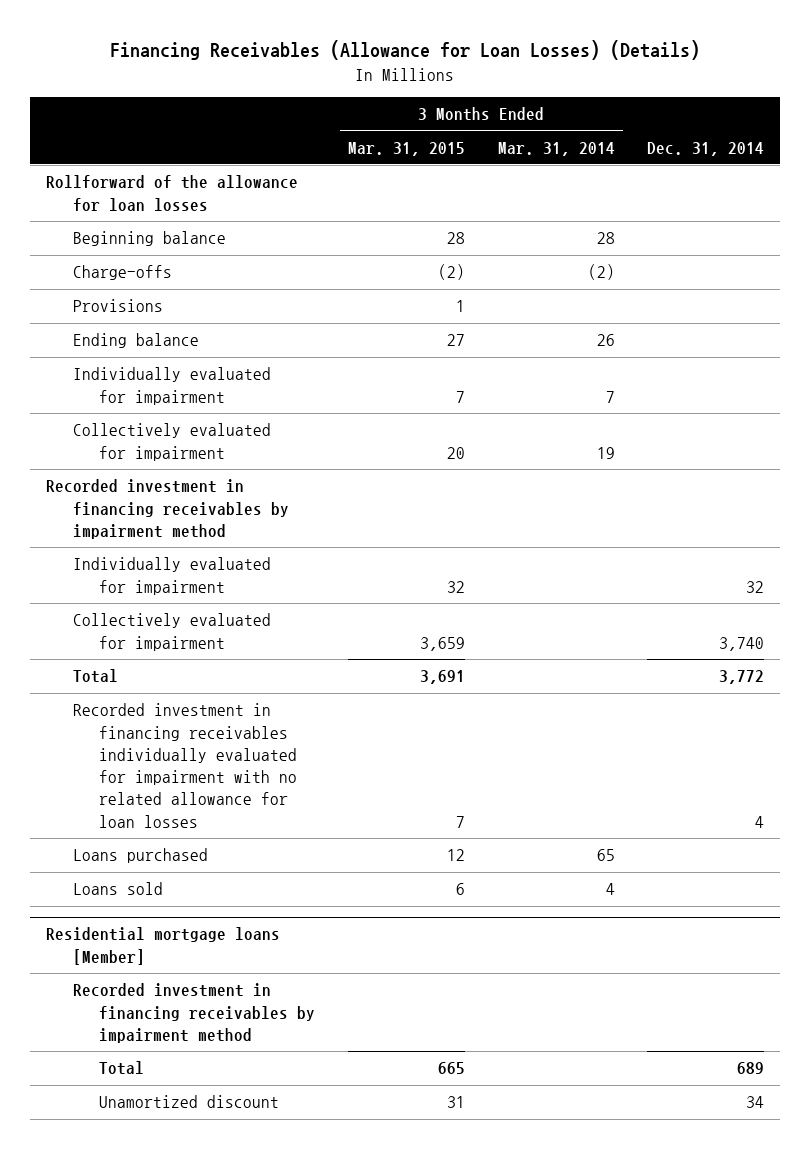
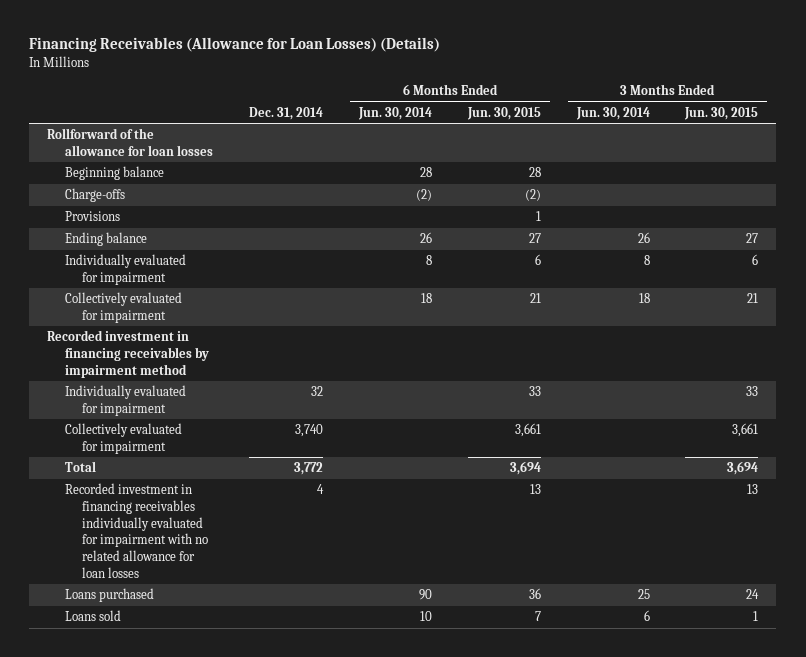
- | 3 Months Ended Mar. 31, 2015 | 3 Months Ended Mar. 31, 2014 | Dec. 31, 2014
+ | Dec. 31, 2014 | 6 Months Ended Jun. 30, 2014 | 6 Months Ended Jun. 30, 2015 | 3 Months Ended Jun. 30, 2014 | 3 Months Ended Jun. 30, 2015
- Residential mortgage loans [Member]
- Recorded investment in financing receivables by impairment method
- Total | 665 | | 689
- Unamortized discount | 31 | | 34

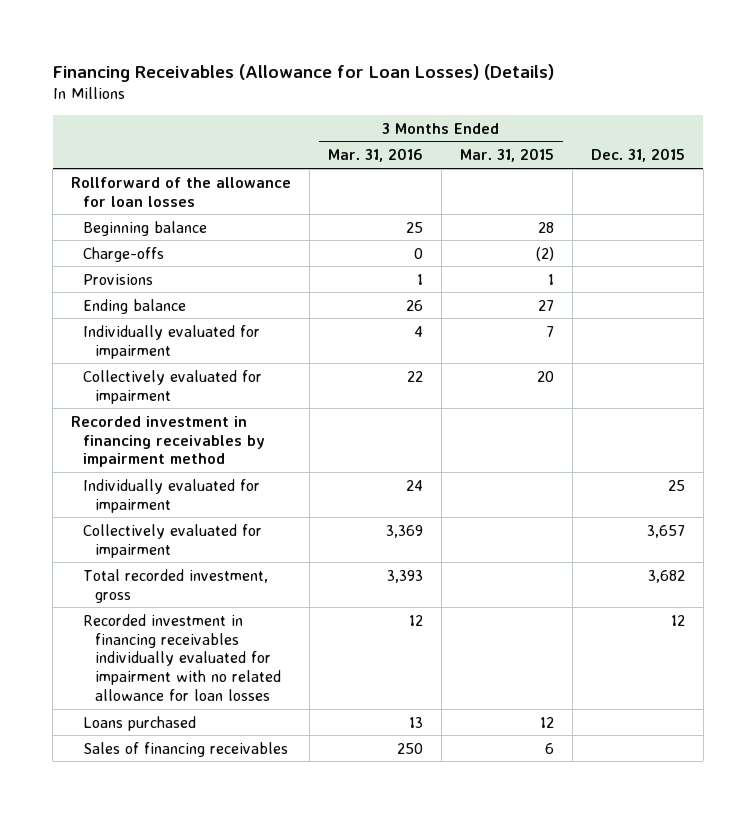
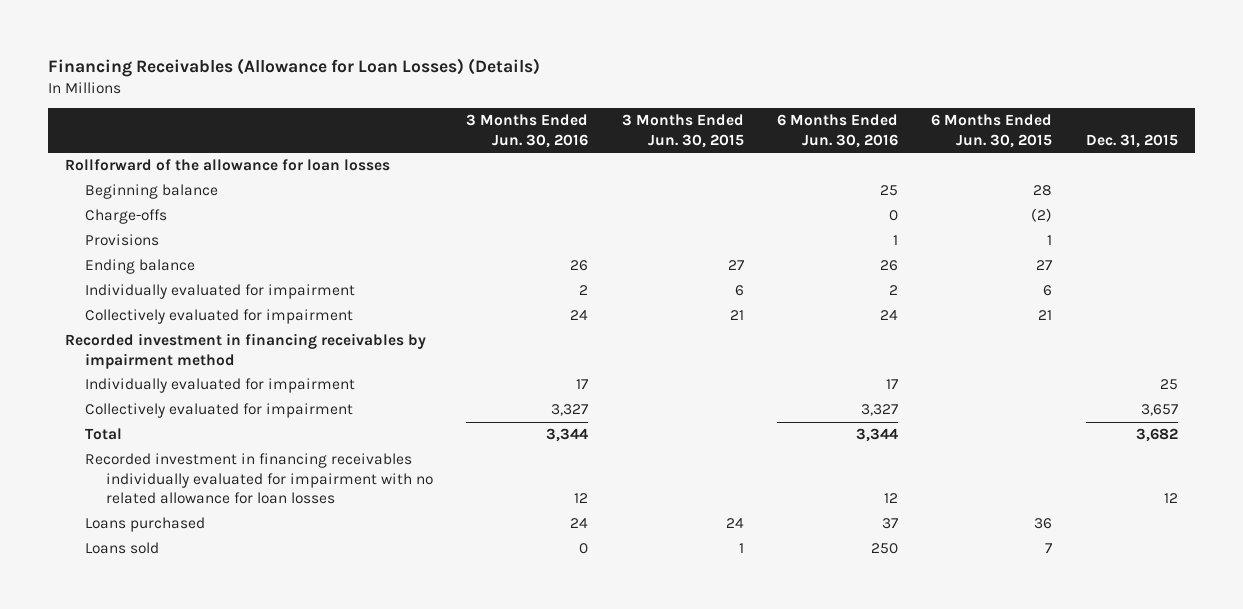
- | 3 Months Ended Mar. 31, 2016 | 3 Months Ended Mar. 31, 2015 | Dec. 31, 2015
+ | 3 Months Ended Jun. 30, 2016 | 3 Months Ended Jun. 30, 2015 | 6 Months Ended Jun. 30, 2016 | 6 Months Ended Jun. 30, 2015 | Dec. 31, 2015
- Total recorded investment, gross | 3,393 | | 3,682
+ Total | 3,344 | | 3,344 | | 3,682
- Sales of financing receivables | 250 | 6 |
+ Loans sold | 0 | 1 | 250 | 7 |

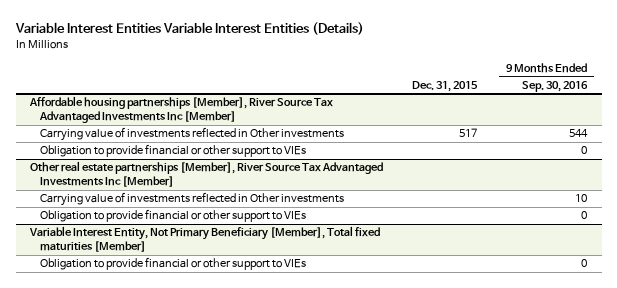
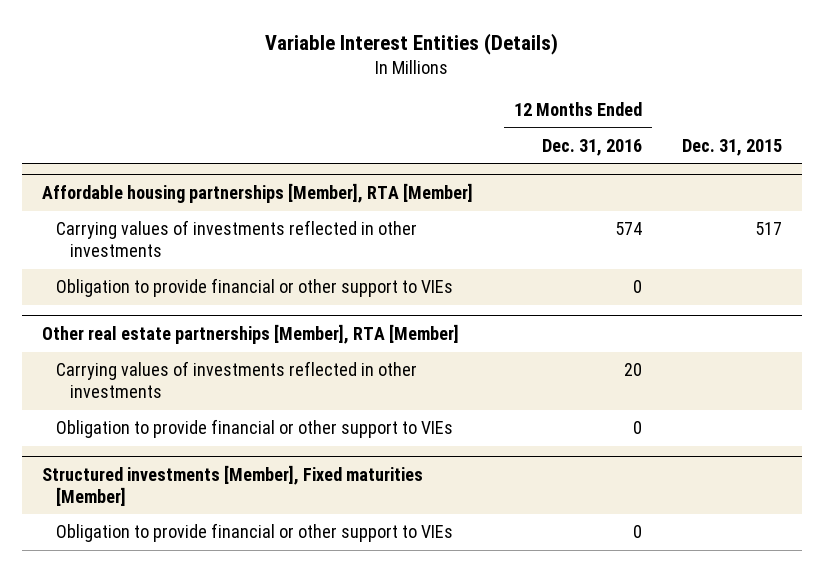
- Variable Interest Entities Variable Interest Entities (Details)
+ Variable Interest Entities (Details)
- | Dec. 31, 2015 | 9 Months Ended Sep. 30, 2016
+ | 12 Months Ended Dec. 31, 2016 | Dec. 31, 2015
- Affordable housing partnerships [Member], River Source Tax Advantaged Investments Inc [Member]
- Carrying value of investments reflected in Other investments | 517 | 544
- Obligation to provide financial or other support to VIEs | | 0
- Other real estate partnerships [Member], River Source Tax Advantaged Investments Inc [Member]
- Carrying value of investments reflected in Other investments | | 10
- Obligation to provide financial or other support to VIEs | | 0
- Variable Interest Entity, Not Primary Beneficiary [Member], Total fixed maturities [Member]
- Obligation to provide financial or other support to VIEs | | 0
+ Affordable housing partnerships [Member], RTA [Member]
+ Carrying values of investments reflected in other investments | 574 | 517
+ Obligation to provide financial or other support to VIEs | 0 |
+ Other real estate partnerships [Member], RTA [Member]
+ Carrying values of investments reflected in other investments | 20 |
+ Obligation to provide financial or other support to VIEs | 0 |
+ Structured investments [Member], Fixed maturities [Member]
+ Obligation to provide financial or other support to VIEs | 0 |

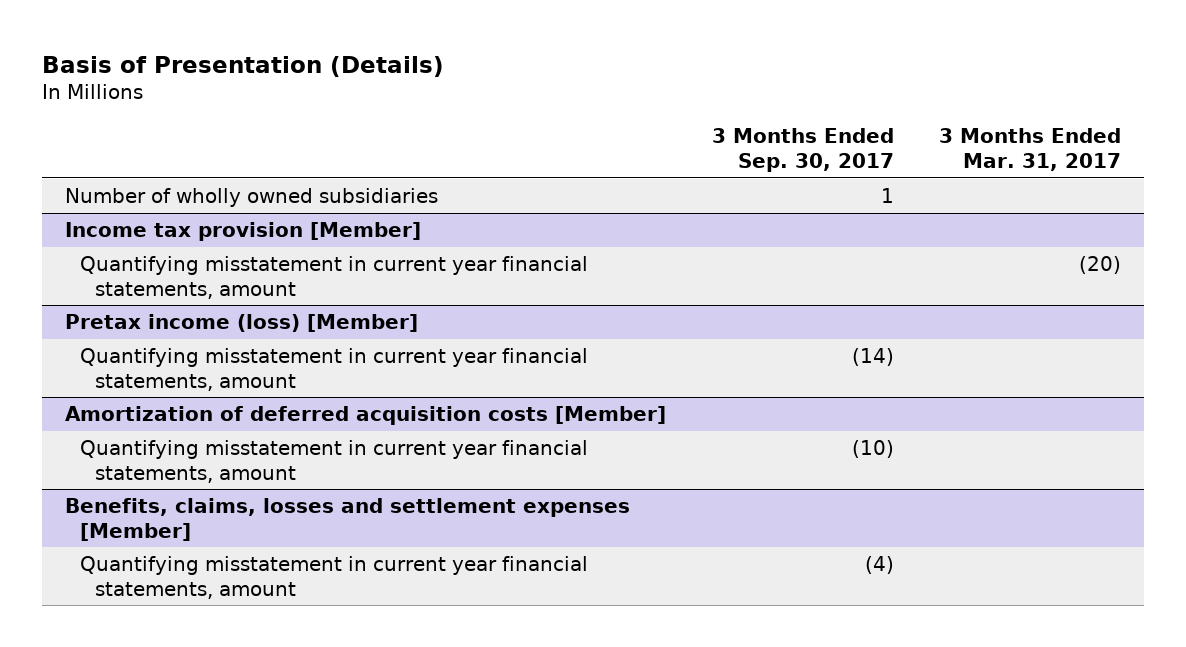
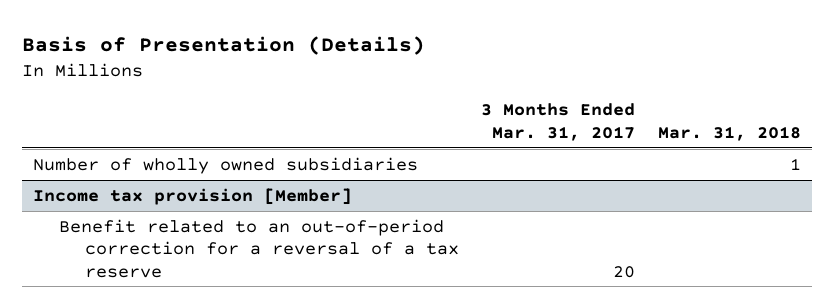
- | 3 Months Ended Sep. 30, 2017 | 3 Months Ended Mar. 31, 2017
+ | 3 Months Ended Mar. 31, 2017 | Mar. 31, 2018
@ Income tax provision [Member]
- Quantifying misstatement in current year financial statements, amount | | (20)
- Pretax income (loss) [Member]
- Quantifying misstatement in current year financial statements, amount | (14) |
- Amortization of deferred acquisition costs [Member]
- Quantifying misstatement in current year financial statements, amount | (10) |
- Benefits, claims, losses and settlement expenses [Member]
- Quantifying misstatement in current year financial statements, amount | (4) |
@ Income tax provision [Member]
+ Benefit related to an out-of-period correction for a reversal of a tax reserve | 20 |

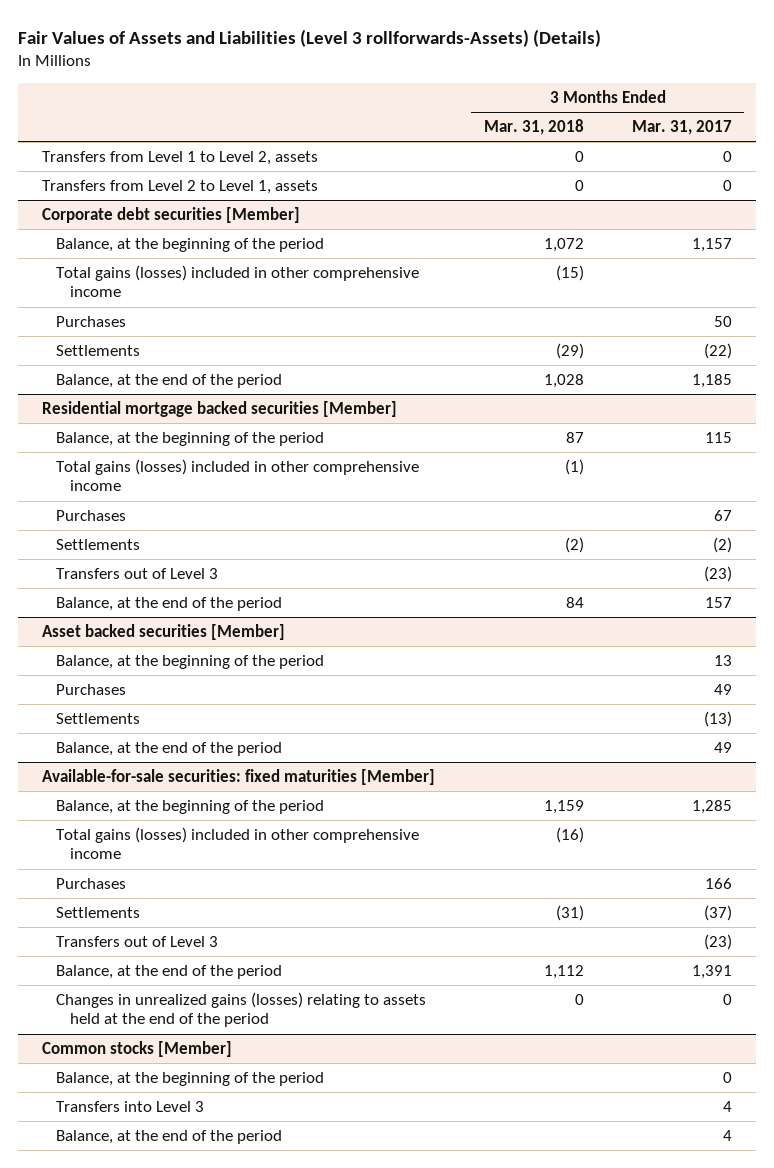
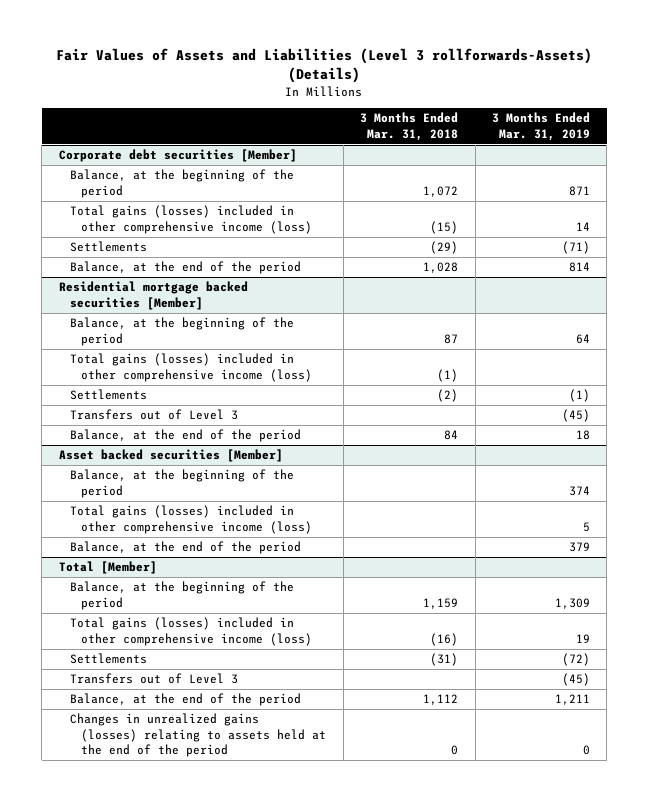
- | 3 Months Ended Mar. 31, 2018 | 3 Months Ended Mar. 31, 2017
+ | 3 Months Ended Mar. 31, 2018 | 3 Months Ended Mar. 31, 2019
- Transfers from Level 1 to Level 2, assets | 0 | 0
- Transfers from Level 2 to Level 1, assets | 0 | 0
@ Corporate debt securities [Member]
- Total gains (losses) included in other comprehensive income | (15) |
- Purchases | | 50
+ Total gains (losses) included in other comprehensive income (loss) | (15) | 14
@ Residential mortgage backed securities [Member]
- Total gains (losses) included in other comprehensive income | (1) |
- Purchases | | 67
+ Total gains (losses) included in other comprehensive income (loss) | (1) |
@ Asset backed securities [Member]
- Purchases | | 49
- Settlements | | (13)
+ Total gains (losses) included in other comprehensive income (loss) | | 5
- Available-for-sale securities: fixed maturities [Member]
+ Total [Member]
- Total gains (losses) included in other comprehensive income | (16) |
- Purchases | | 166
+ Total gains (losses) included in other comprehensive income (loss) | (16) | 19
- Common stocks [Member]
- Balance, at the beginning of the period | | 0
- Transfers into Level 3 | | 4
- Balance, at the end of the period | | 4

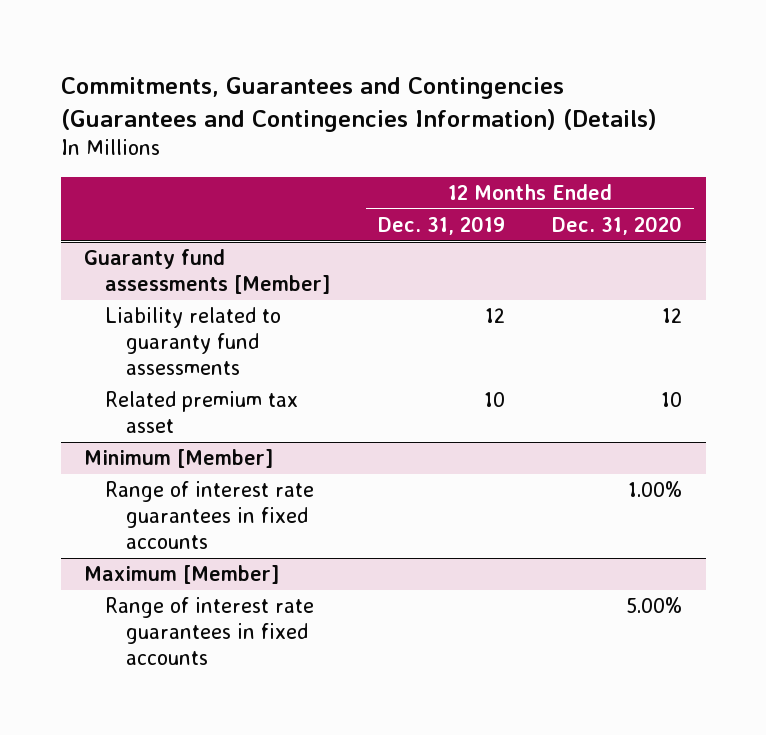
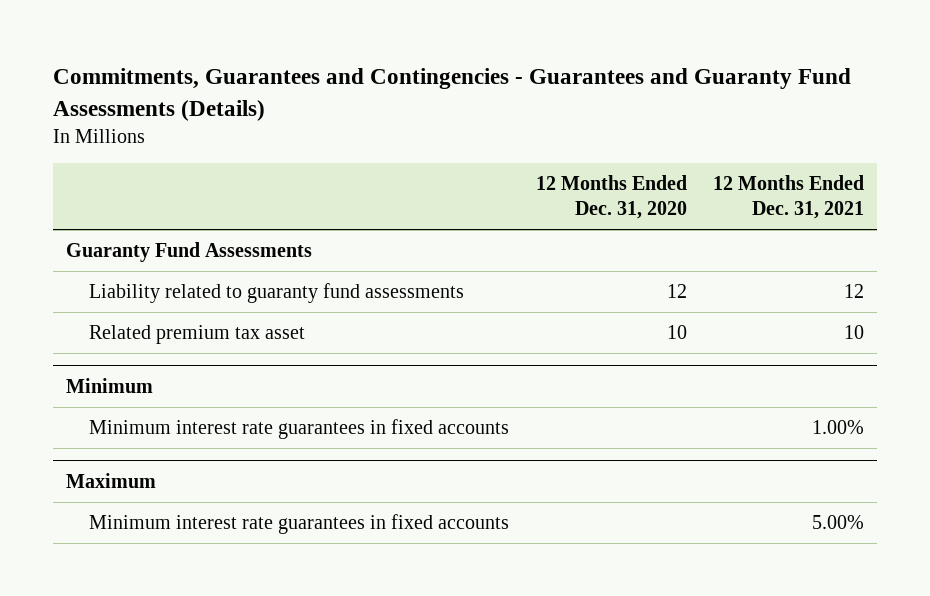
- Commitments, Guarantees and Contingencies (Guarantees and Contingencies Information) (Details)
+ Commitments, Guarantees and Contingencies - Guarantees and Guaranty Fund Assessments (Details)
- | 12 Months Ended Dec. 31, 2019 | 12 Months Ended Dec. 31, 2020
+ | 12 Months Ended Dec. 31, 2020 | 12 Months Ended Dec. 31, 2021
- Guaranty fund assessments [Member]
+ Guaranty Fund Assessments
- Minimum [Member]
- Range of interest rate guarantees in fixed accounts | | 1.00%
- Maximum [Member]
- Range of interest rate guarantees in fixed accounts | | 5.00%
+ Minimum
+ Minimum interest rate guarantees in fixed accounts | | 1.00%
+ Maximum
+ Minimum interest rate guarantees in fixed accounts | | 5.00%

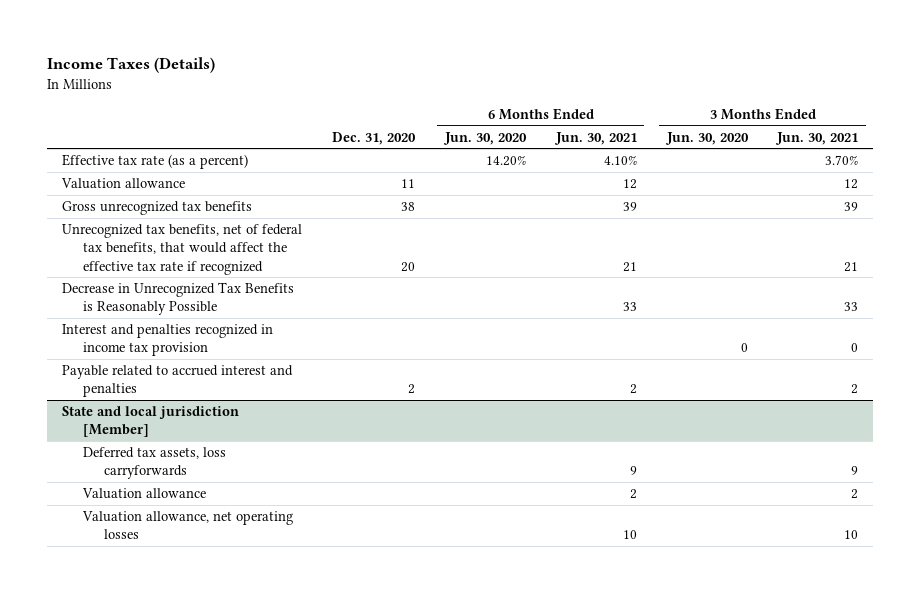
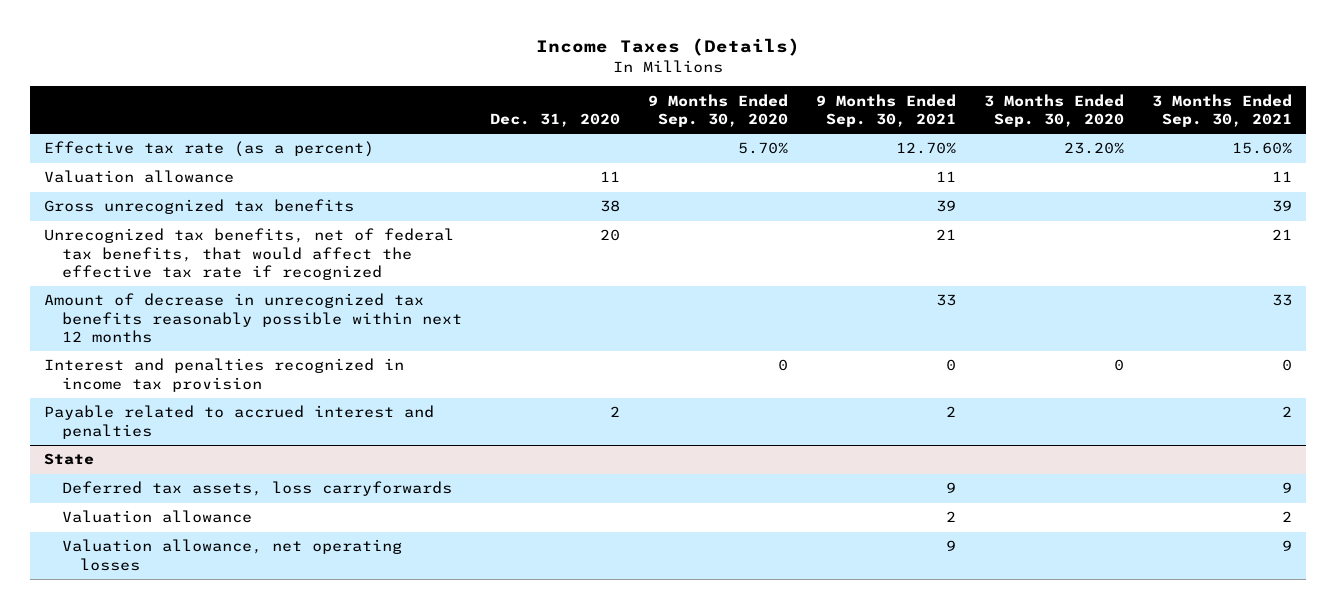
- | Dec. 31, 2020 | 6 Months Ended Jun. 30, 2020 | 6 Months Ended Jun. 30, 2021 | 3 Months Ended Jun. 30, 2020 | 3 Months Ended Jun. 30, 2021
+ | Dec. 31, 2020 | 9 Months Ended Sep. 30, 2020 | 9 Months Ended Sep. 30, 2021 | 3 Months Ended Sep. 30, 2020 | 3 Months Ended Sep. 30, 2021
- Decrease in Unrecognized Tax Benefits is Reasonably Possible | | | 33 | | 33
+ Amount of decrease in unrecognized tax benefits reasonably possible within next 12 months | | | 33 | | 33
- State and local jurisdiction [Member]
+ State

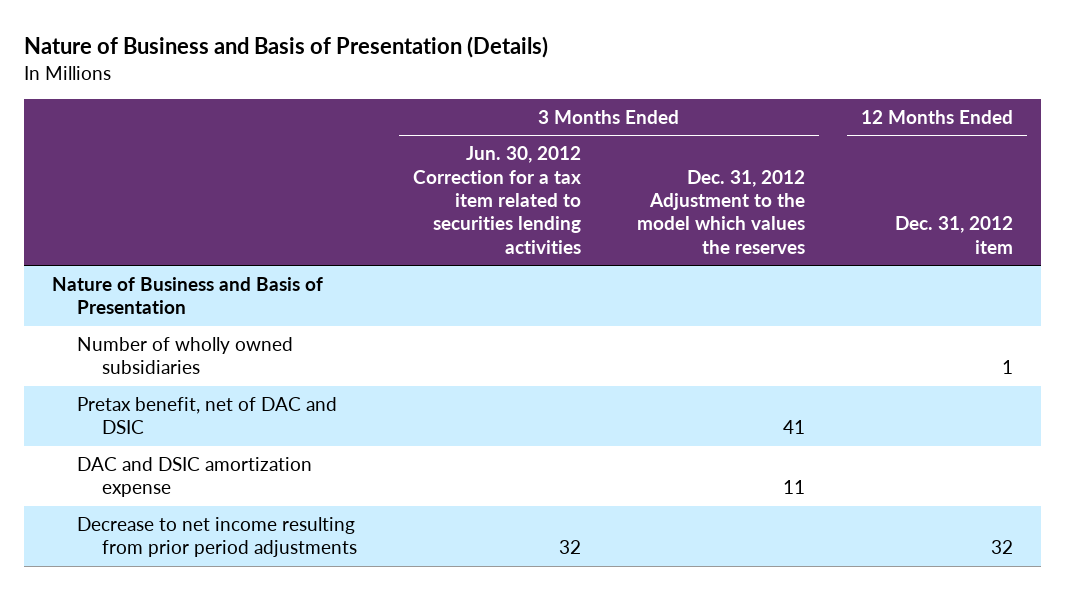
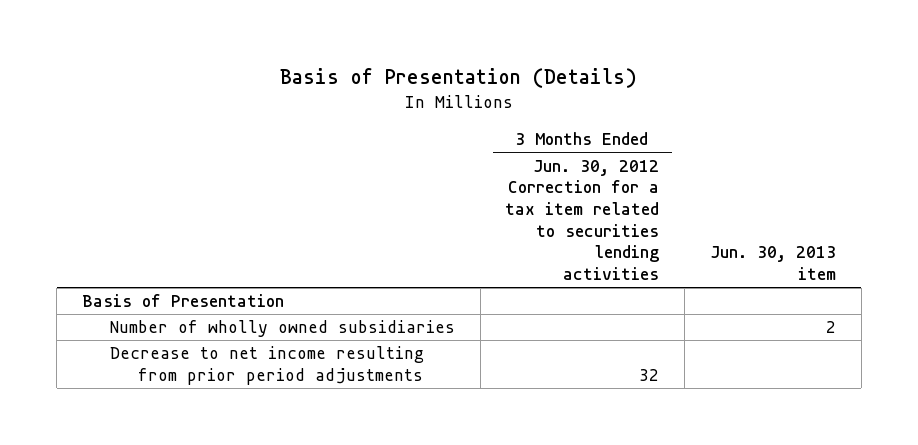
- Nature of Business and Basis of Presentation (Details)
+ Basis of Presentation (Details)
- | 3 Months Ended Jun. 30, 2012 Correction for a tax item related to securities lending activities | 3 Months Ended Dec. 31, 2012 Adjustment to the model which values the reserves | 12 Months Ended Dec. 31, 2012 item
+ | 3 Months Ended Jun. 30, 2012 Correction for a tax item related to securities lending activities | Jun. 30, 2013 item
- Nature of Business and Basis of Presentation
+ Basis of Presentation
- Pretax benefit, net of DAC and DSIC | | 41 |
- DAC and DSIC amortization expense | | 11 |

